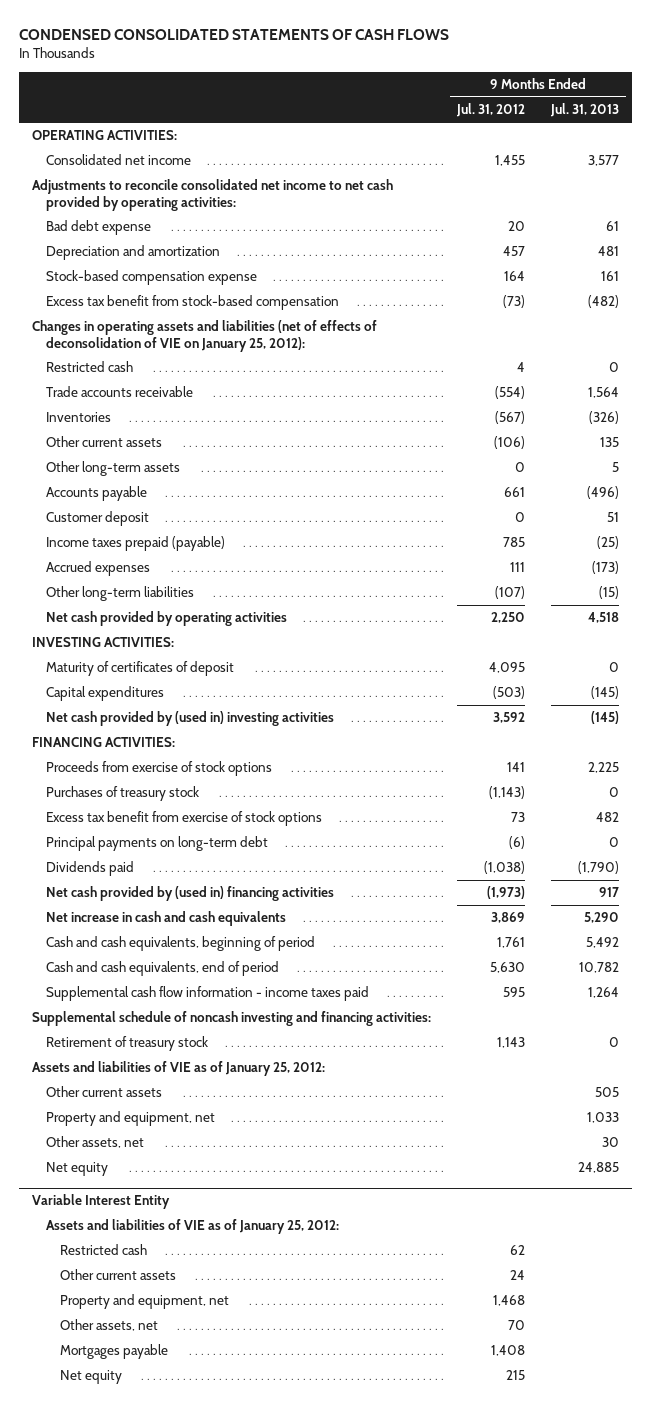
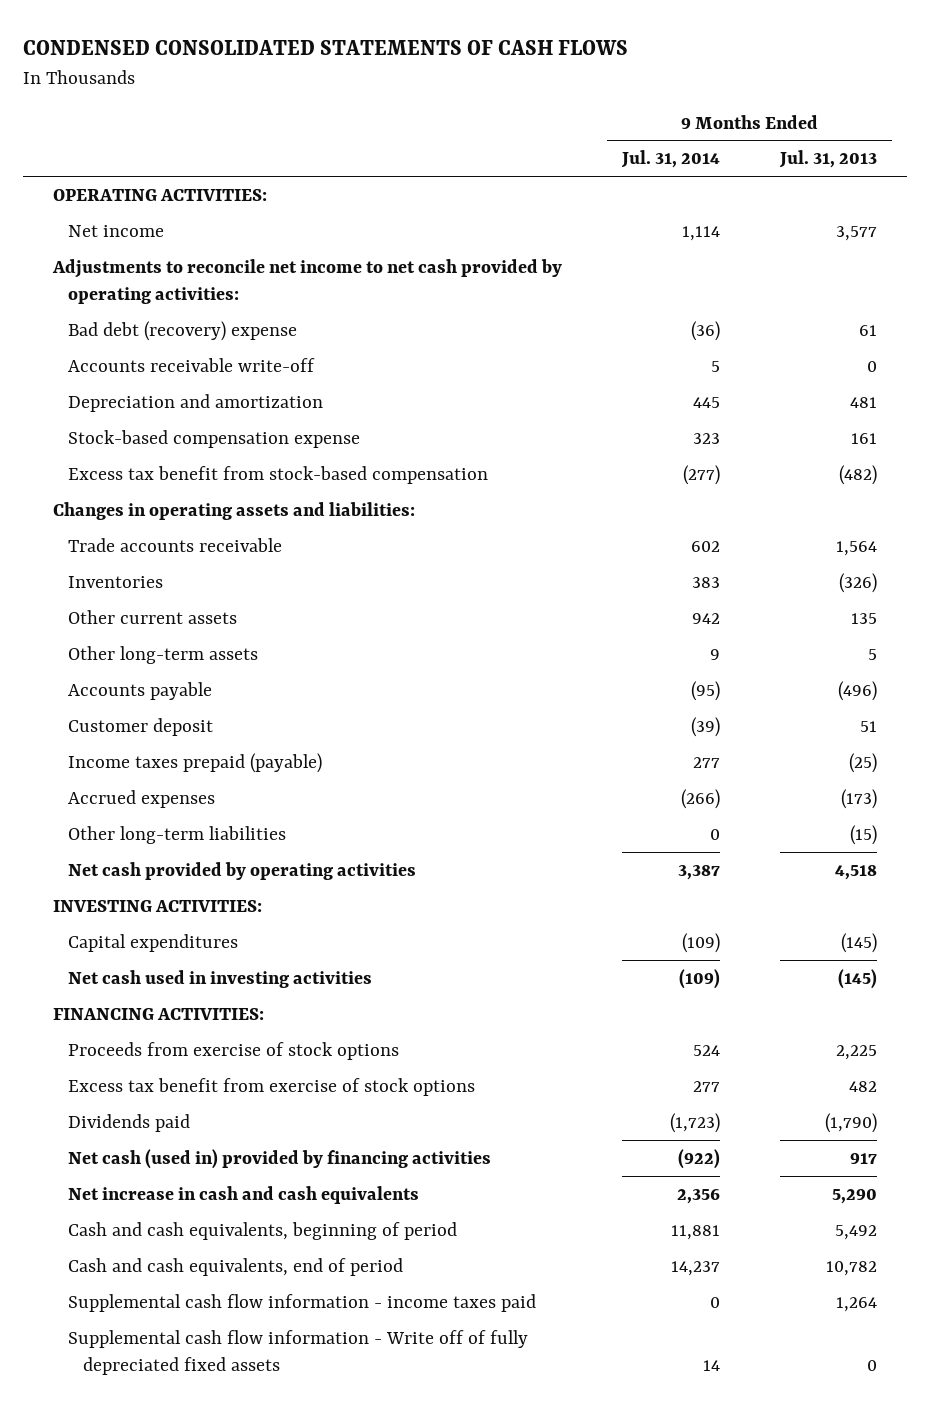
- | 9 Months Ended Jul. 31, 2012 | 9 Months Ended Jul. 31, 2013
+ | 9 Months Ended Jul. 31, 2014 | 9 Months Ended Jul. 31, 2013
- Consolidated net income | 1,455 | 3,577
- Adjustments to reconcile consolidated net income to net cash provided by operating activities:
- Bad debt expense | 20 | 61
+ Net income | 1,114 | 3,577
+ Adjustments to reconcile net income to net cash provided by operating activities:
+ Bad debt (recovery) expense | (36) | 61
+ Accounts receivable write-off | 5 | 0
- Changes in operating assets and liabilities (net of effects of deconsolidation of VIE on January 25, 2012):
- Restricted cash | 4 | 0
+ Changes in operating assets and liabilities:
- Maturity of certificates of deposit | 4,095 | 0
- Net cash provided by (used in) investing activities | 3,592 | (145)
+ Net cash used in investing activities | (109) | (145)
- Purchases of treasury stock | (1,143) | 0
- Principal payments on long-term debt | (6) | 0
- Net cash provided by (used in) financing activities | (1,973) | 917
+ Net cash (used in) provided by financing activities | (922) | 917
- Supplemental schedule of noncash investing and financing activities:
- Retirement of treasury stock | 1,143 | 0
- Assets and liabilities of VIE as of January 25, 2012:
- Other current assets | | 505
- Property and equipment, net | | 1,033
- Other assets, net | | 30
- Net equity | | 24,885
- Variable Interest Entity
- Assets and liabilities of VIE as of January 25, 2012:
- Restricted cash | 62 |
- Other current assets | 24 |
- Property and equipment, net | 1,468 |
- Other assets, net | 70 |
- Mortgages payable | 1,408 |
- Net equity | 215 |
+ Supplemental cash flow information - Write off of fully depreciated fixed assets | 14 | 0

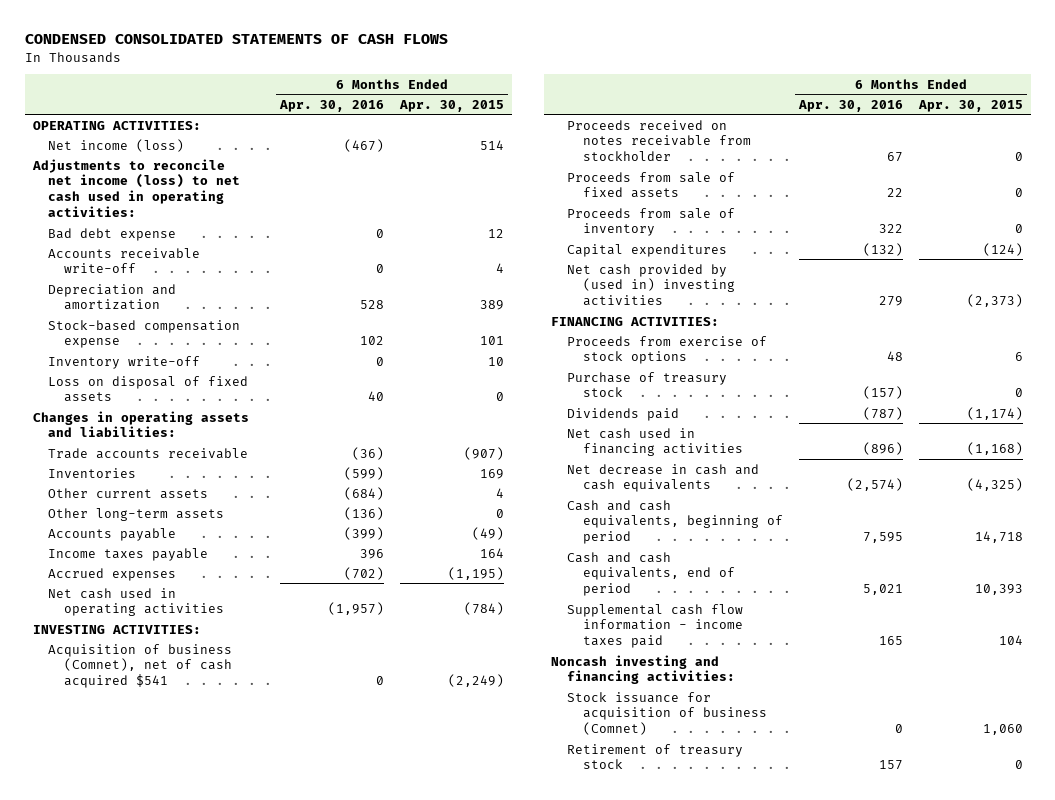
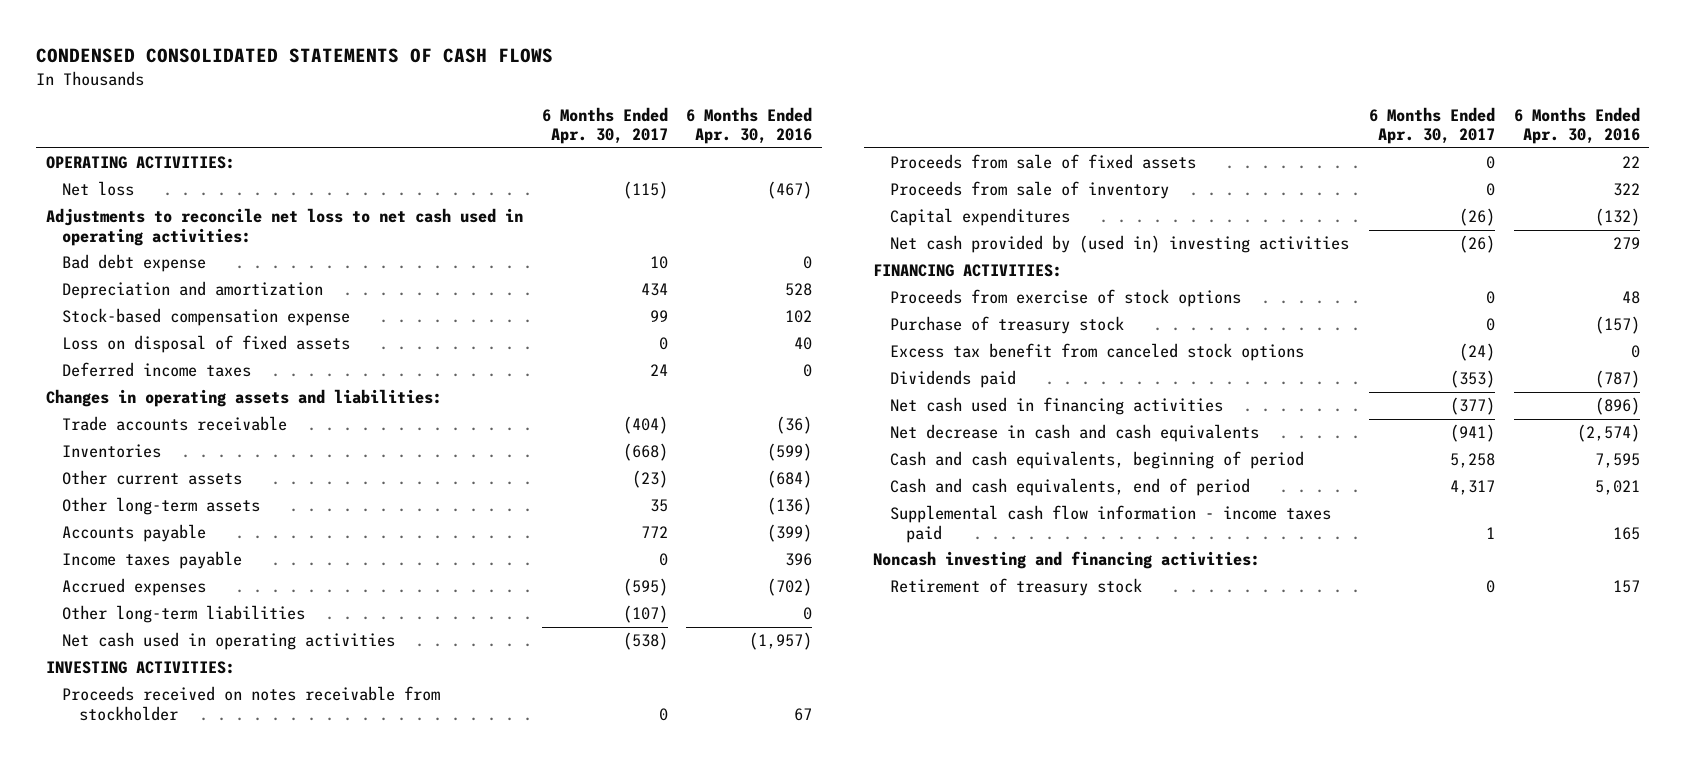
- | 6 Months Ended Apr. 30, 2016 | 6 Months Ended Apr. 30, 2015
+ | 6 Months Ended Apr. 30, 2017 | 6 Months Ended Apr. 30, 2016
- Net income (loss) | (467) | 514
- Adjustments to reconcile net income (loss) to net cash used in operating activities:
+ Net loss | (115) | (467)
+ Adjustments to reconcile net loss to net cash used in operating activities:
- Accounts receivable write-off | 0 | 4
- Inventory write-off | 0 | 10
+ Deferred income taxes | 24 | 0
+ Other long-term liabilities | (107) | 0
- Acquisition of business (Comnet), net of cash acquired $541 | 0 | (2,249)
+ Excess tax benefit from canceled stock options | (24) | 0
- Stock issuance for acquisition of business (Comnet) | 0 | 1,060

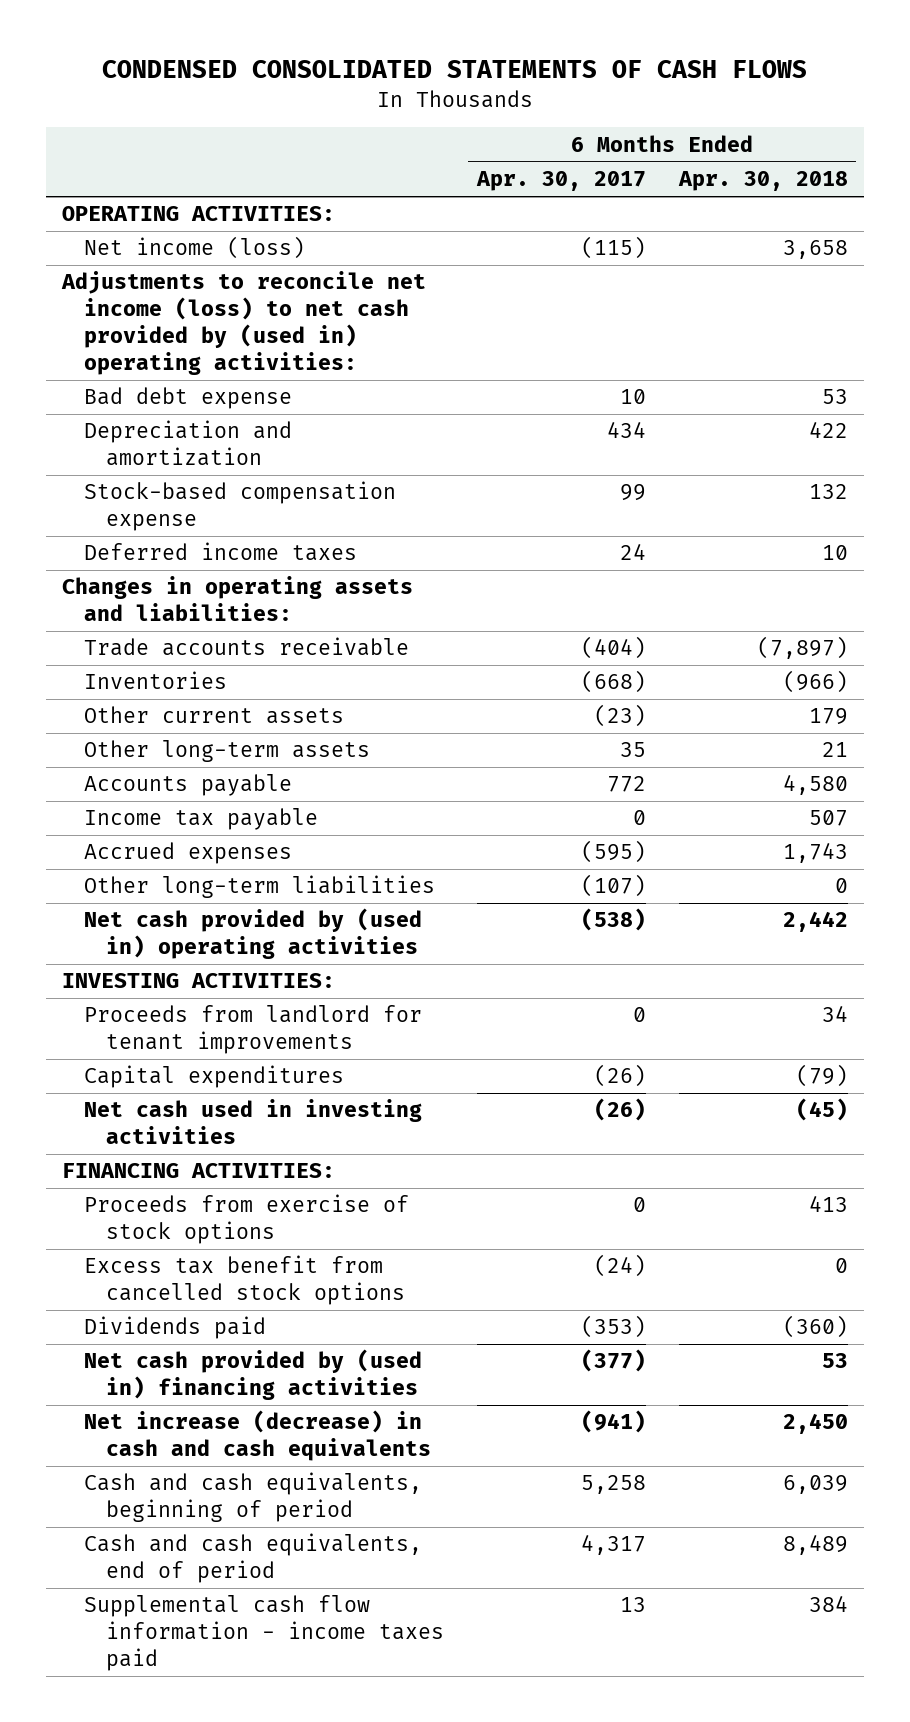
- | 6 Months Ended Apr. 30, 2017 | 6 Months Ended Apr. 30, 2016
+ | 6 Months Ended Apr. 30, 2017 | 6 Months Ended Apr. 30, 2018
- Net loss | (115) | (467)
- Adjustments to reconcile net loss to net cash used in operating activities:
+ Net income (loss) | (115) | 3,658
+ Adjustments to reconcile net income (loss) to net cash provided by (used in) operating activities:
- Loss on disposal of fixed assets | 0 | 40
- Income taxes payable | 0 | 396
+ Income tax payable | 0 | 507
- Net cash used in operating activities | (538) | (1,957)
+ Net cash provided by (used in) operating activities | (538) | 2,442
- Proceeds received on notes receivable from stockholder | 0 | 67
- Proceeds from sale of fixed assets | 0 | 22
- Proceeds from sale of inventory | 0 | 322
+ Proceeds from landlord for tenant improvements | 0 | 34
- Net cash provided by (used in) investing activities | (26) | 279
+ Net cash used in investing activities | (26) | (45)
- Purchase of treasury stock | 0 | (157)
- Excess tax benefit from canceled stock options | (24) | 0
+ Excess tax benefit from cancelled stock options | (24) | 0
- Net cash used in financing activities | (377) | (896)
- Net decrease in cash and cash equivalents | (941) | (2,574)
+ Net cash provided by (used in) financing activities | (377) | 53
+ Net increase (decrease) in cash and cash equivalents | (941) | 2,450
- Supplemental cash flow information - income taxes paid | 1 | 165
- Noncash investing and financing activities:
- Retirement of treasury stock | 0 | 157
+ Supplemental cash flow information - income taxes paid | 13 | 384

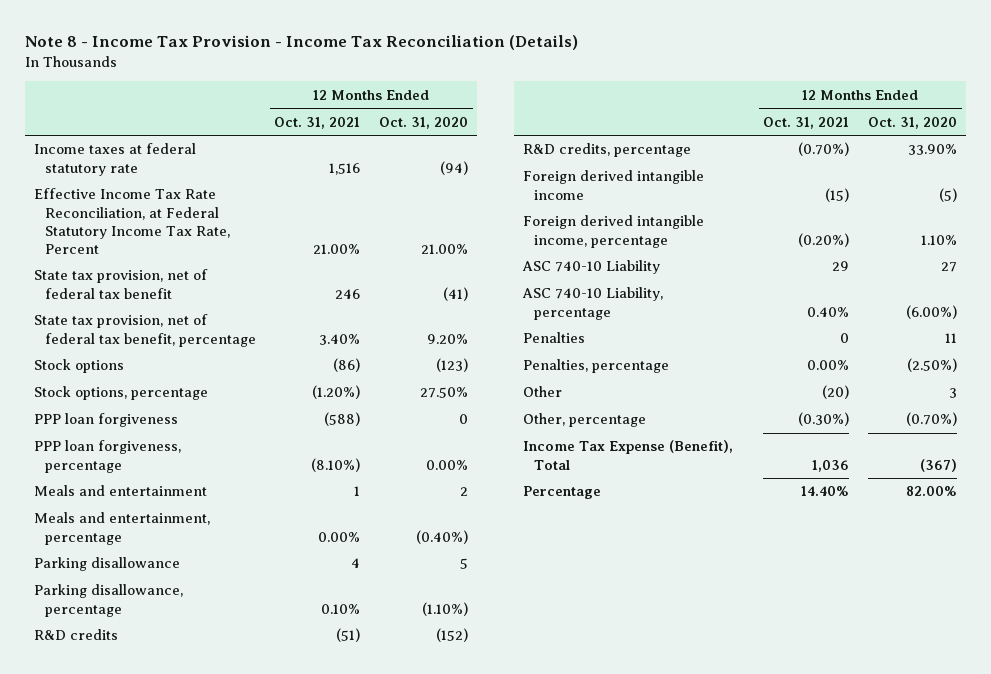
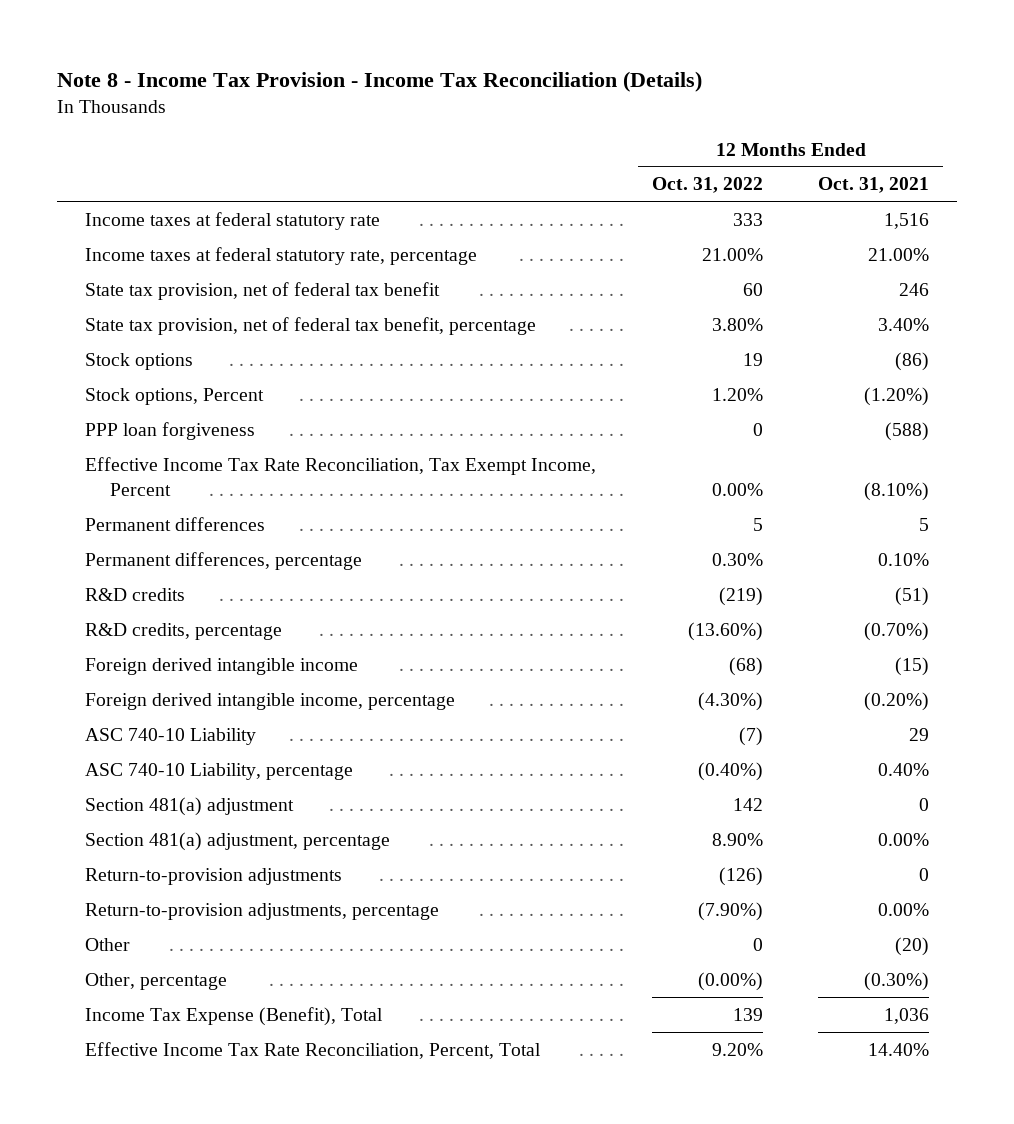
- | 12 Months Ended Oct. 31, 2021 | 12 Months Ended Oct. 31, 2020
+ | 12 Months Ended Oct. 31, 2022 | 12 Months Ended Oct. 31, 2021
- Effective Income Tax Rate Reconciliation, at Federal Statutory Income Tax Rate, Percent | 21.00% | 21.00%
+ Income taxes at federal statutory rate, percentage | 21.00% | 21.00%
- Stock options, percentage | (1.20%) | 27.50%
+ Stock options, Percent | 1.20% | (1.20%)
- PPP loan forgiveness, percentage | (8.10%) | 0.00%
- Meals and entertainment | 1 | 2
- Meals and entertainment, percentage | 0.00% | (0.40%)
- Parking disallowance | 4 | 5
- Parking disallowance, percentage | 0.10% | (1.10%)
+ Effective Income Tax Rate Reconciliation, Tax Exempt Income, Percent | 0.00% | (8.10%)
+ Permanent differences | 5 | 5
+ Permanent differences, percentage | 0.30% | 0.10%
- Penalties | 0 | 11
- Penalties, percentage | 0.00% | (2.50%)
+ Section 481(a) adjustment | 142 | 0
+ Section 481(a) adjustment, percentage | 8.90% | 0.00%
+ Return-to-provision adjustments | (126) | 0
+ Return-to-provision adjustments, percentage | (7.90%) | 0.00%
- Percentage | 14.40% | 82.00%
+ Effective Income Tax Rate Reconciliation, Percent, Total | 9.20% | 14.40%

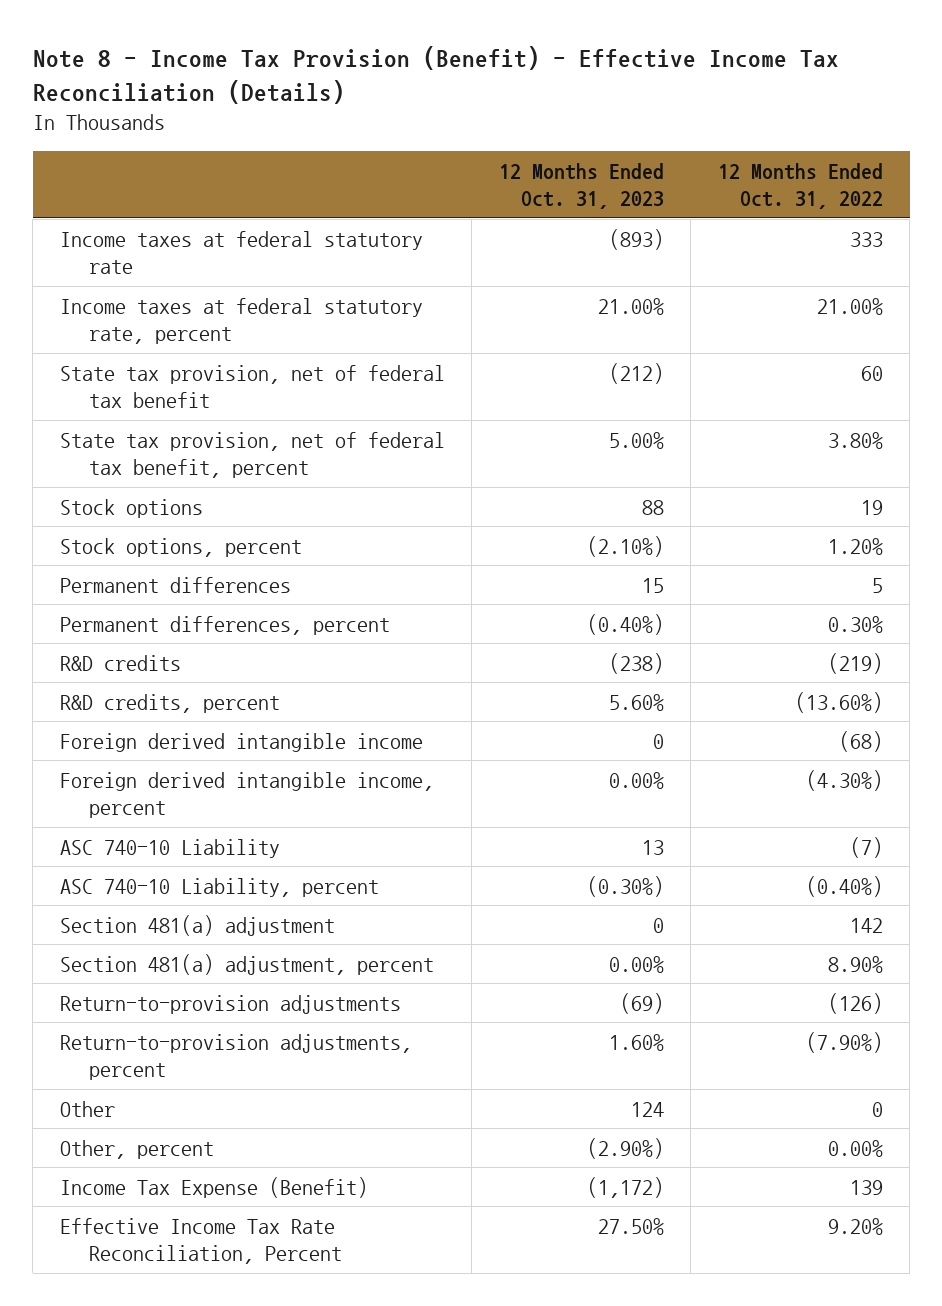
- Note 8 - Income Tax Provision - Income Tax Reconciliation (Details)
+ Note 8 - Income Tax Provision (Benefit) - Effective Income Tax Reconciliation (Details)
- | 12 Months Ended Oct. 31, 2022 | 12 Months Ended Oct. 31, 2021
+ | 12 Months Ended Oct. 31, 2023 | 12 Months Ended Oct. 31, 2022
- Income taxes at federal statutory rate, percentage | 21.00% | 21.00%
+ Income taxes at federal statutory rate, percent | 21.00% | 21.00%
- State tax provision, net of federal tax benefit, percentage | 3.80% | 3.40%
+ State tax provision, net of federal tax benefit, percent | 5.00% | 3.80%
- Stock options, Percent | 1.20% | (1.20%)
- PPP loan forgiveness | 0 | (588)
- Effective Income Tax Rate Reconciliation, Tax Exempt Income, Percent | 0.00% | (8.10%)
+ Stock options, percent | (2.10%) | 1.20%
- Permanent differences, percentage | 0.30% | 0.10%
+ Permanent differences, percent | (0.40%) | 0.30%
- R&D credits, percentage | (13.60%) | (0.70%)
+ R&D credits, percent | 5.60% | (13.60%)
- Foreign derived intangible income, percentage | (4.30%) | (0.20%)
+ Foreign derived intangible income, percent | 0.00% | (4.30%)
- ASC 740-10 Liability, percentage | (0.40%) | 0.40%
+ ASC 740-10 Liability, percent | (0.30%) | (0.40%)
- Section 481(a) adjustment, percentage | 8.90% | 0.00%
+ Section 481(a) adjustment, percent | 0.00% | 8.90%
- Return-to-provision adjustments, percentage | (7.90%) | 0.00%
+ Return-to-provision adjustments, percent | 1.60% | (7.90%)
- Other, percentage | (0.00%) | (0.30%)
- Income Tax Expense (Benefit), Total | 139 | 1,036
- Effective Income Tax Rate Reconciliation, Percent, Total | 9.20% | 14.40%
+ Other, percent | (2.90%) | 0.00%
+ Income Tax Expense (Benefit) | (1,172) | 139
+ Effective Income Tax Rate Reconciliation, Percent | 27.50% | 9.20%

